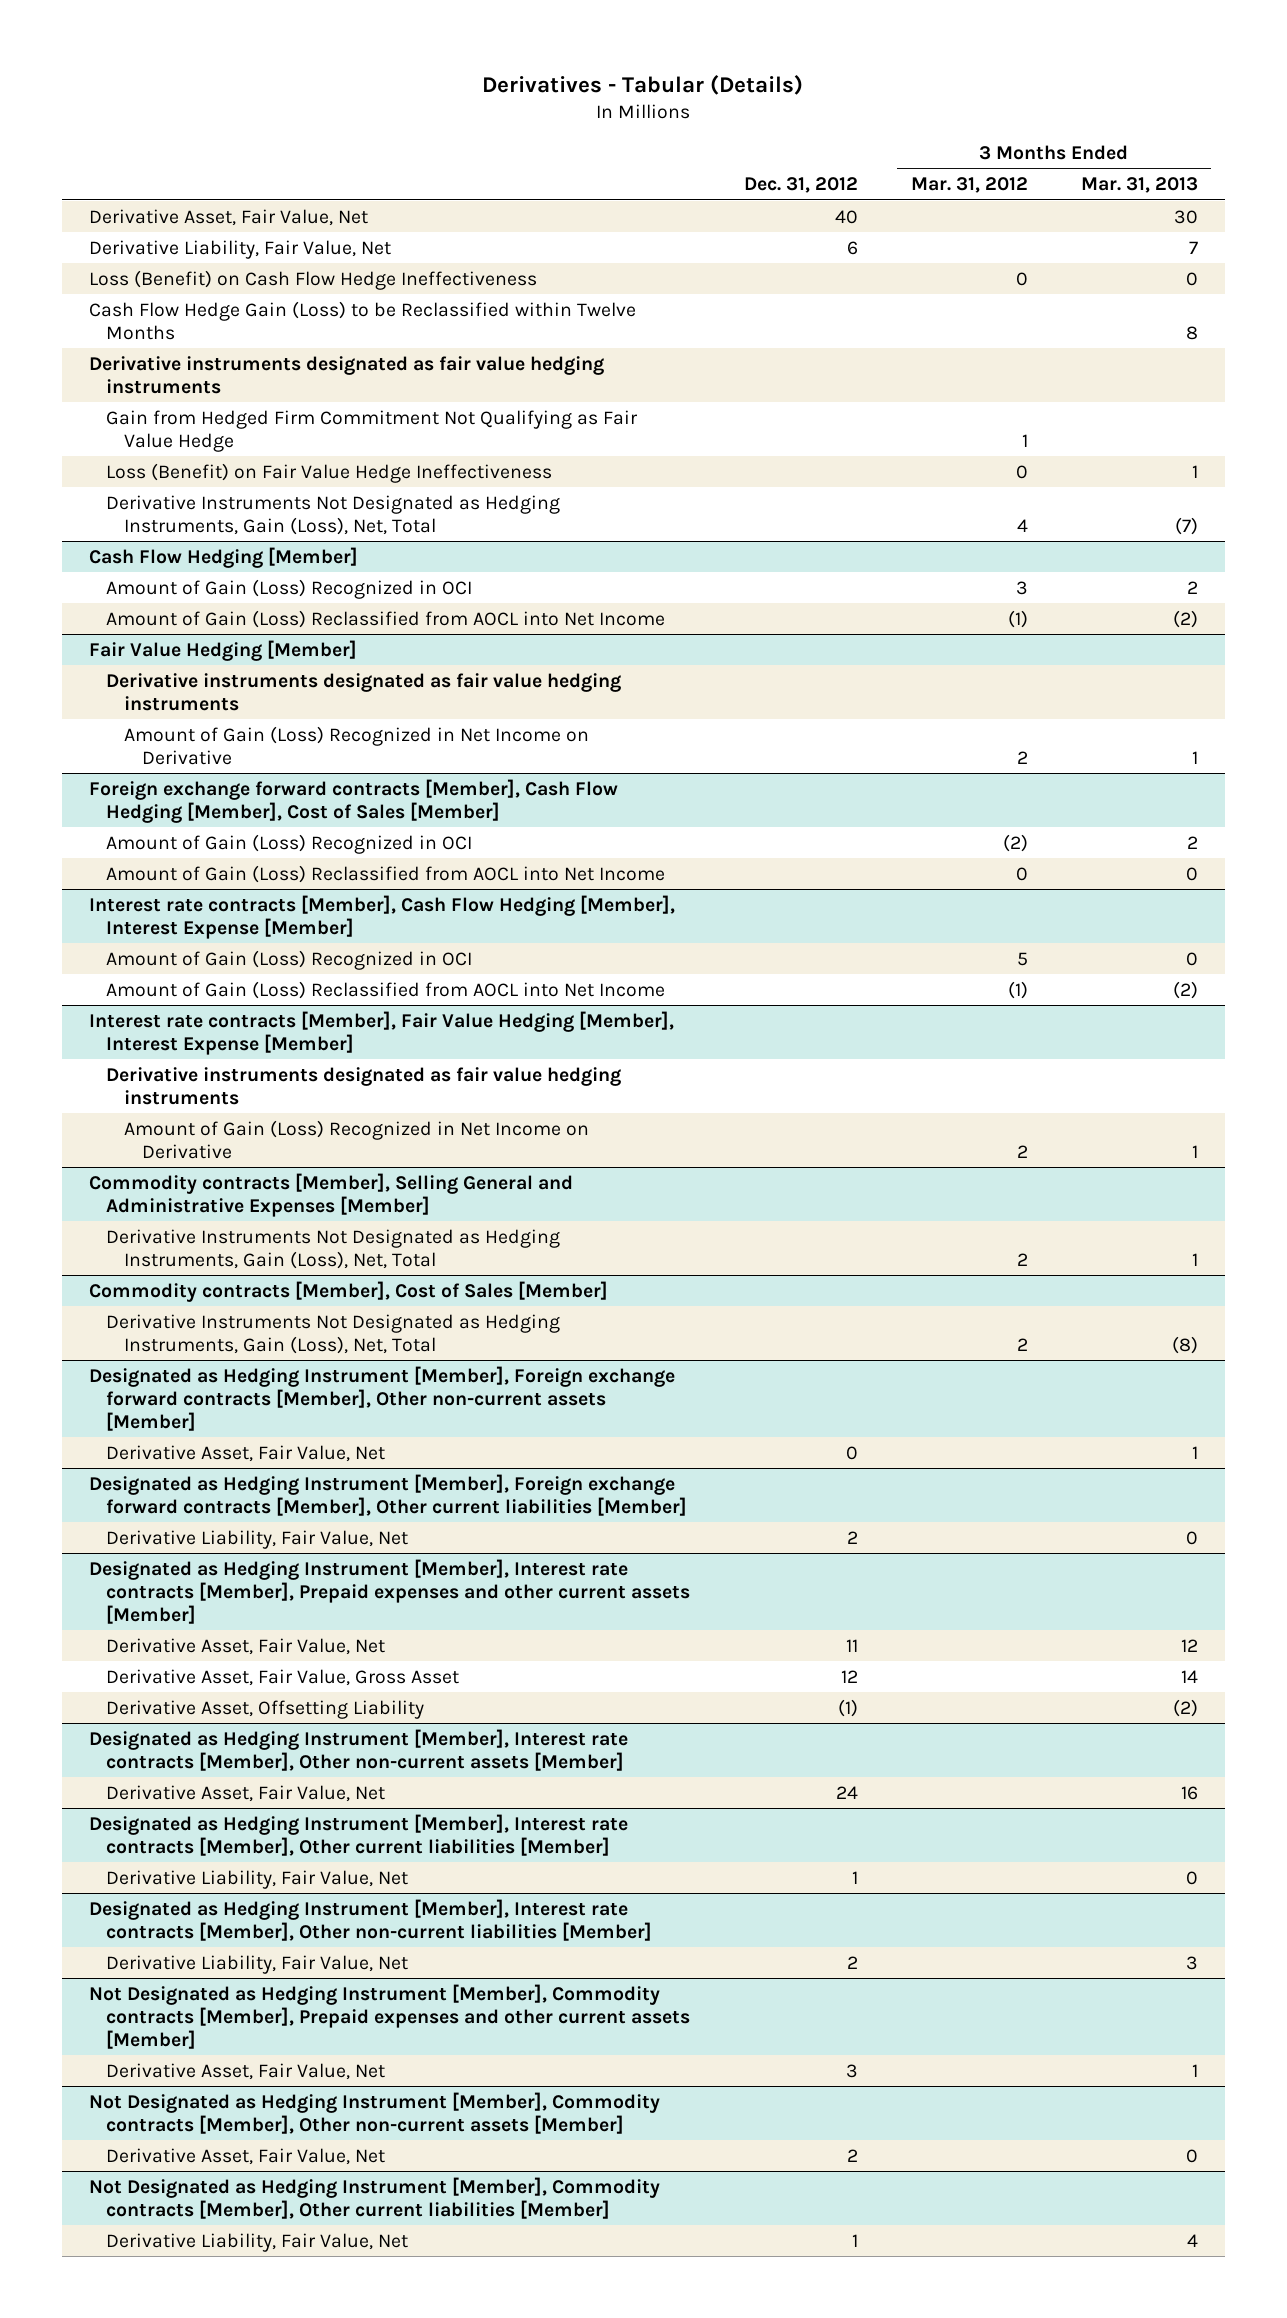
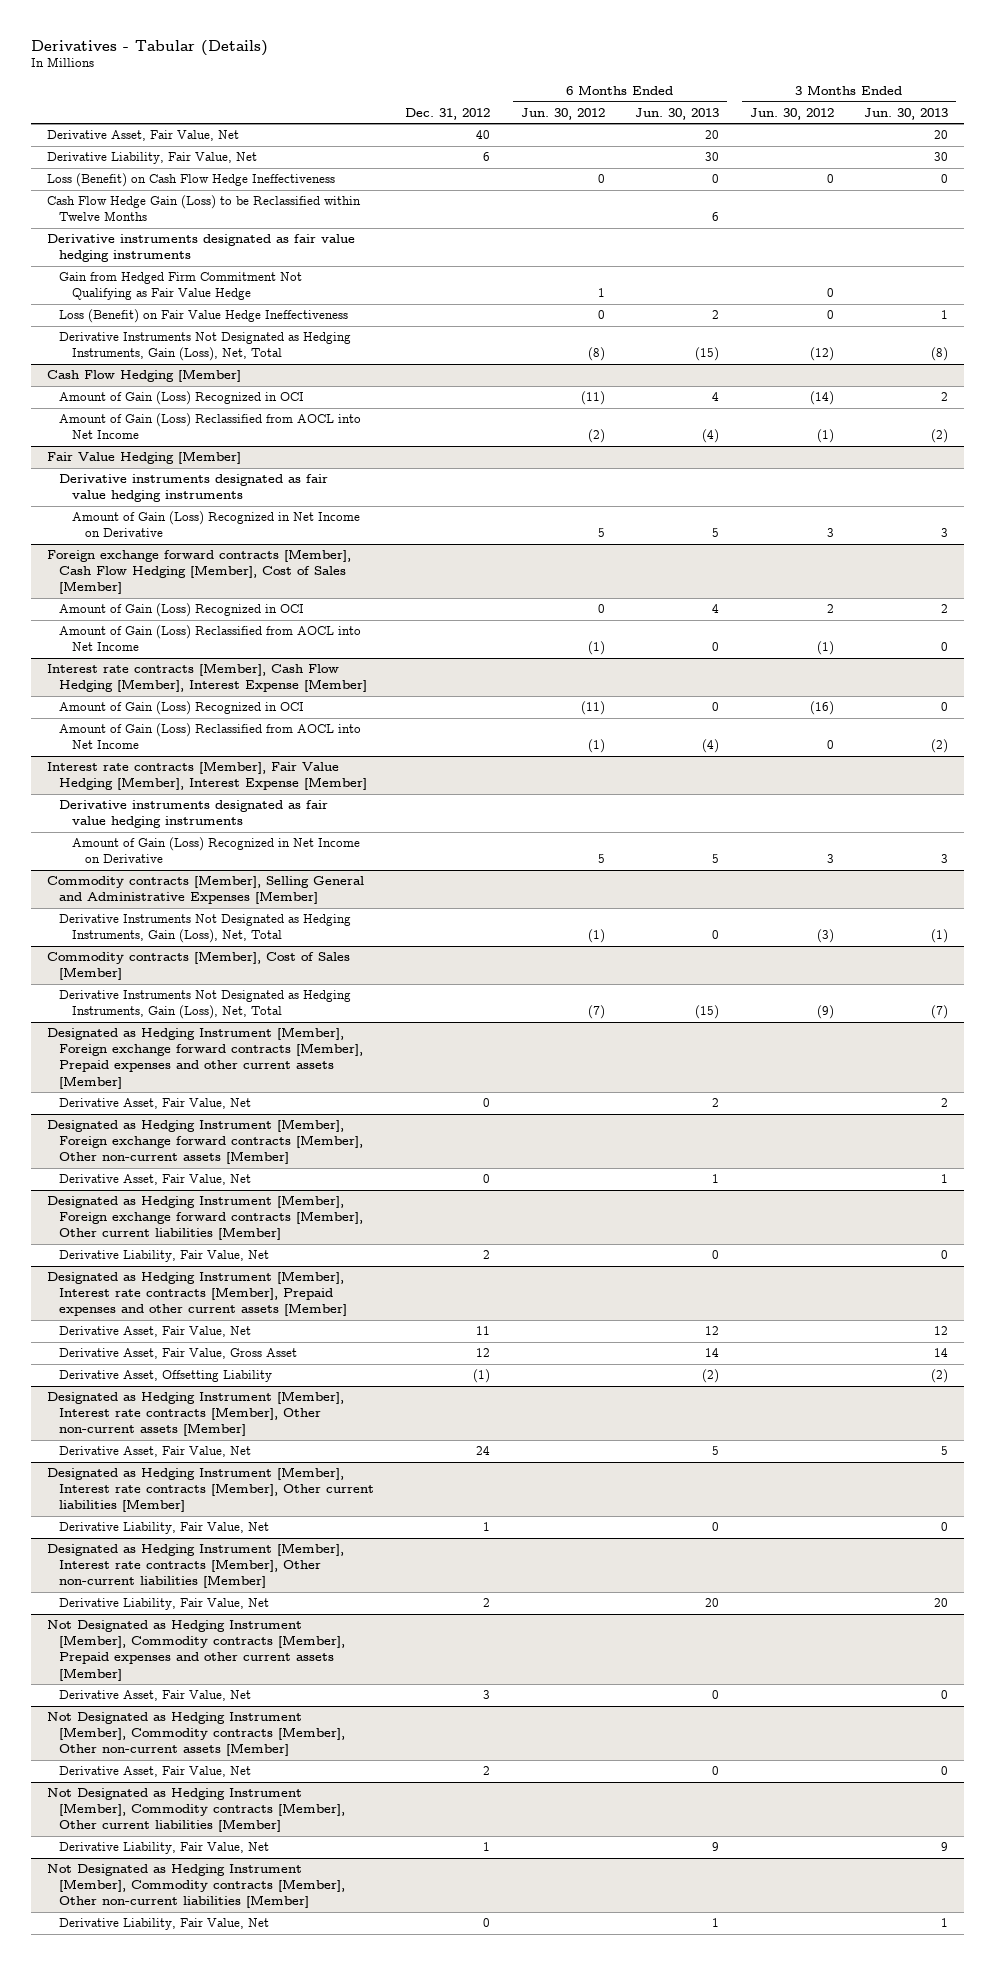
- | Dec. 31, 2012 | 3 Months Ended Mar. 31, 2012 | 3 Months Ended Mar. 31, 2013
+ | Dec. 31, 2012 | 6 Months Ended Jun. 30, 2012 | 6 Months Ended Jun. 30, 2013 | 3 Months Ended Jun. 30, 2012 | 3 Months Ended Jun. 30, 2013
+ Designated as Hedging Instrument [Member], Foreign exchange forward contracts [Member], Prepaid expenses and other current assets [Member]
+ Derivative Asset, Fair Value, Net | 0 | | 2 | | 2
+ Not Designated as Hedging Instrument [Member], Commodity contracts [Member], Other non-current liabilities [Member]
+ Derivative Liability, Fair Value, Net | 0 | | 1 | | 1

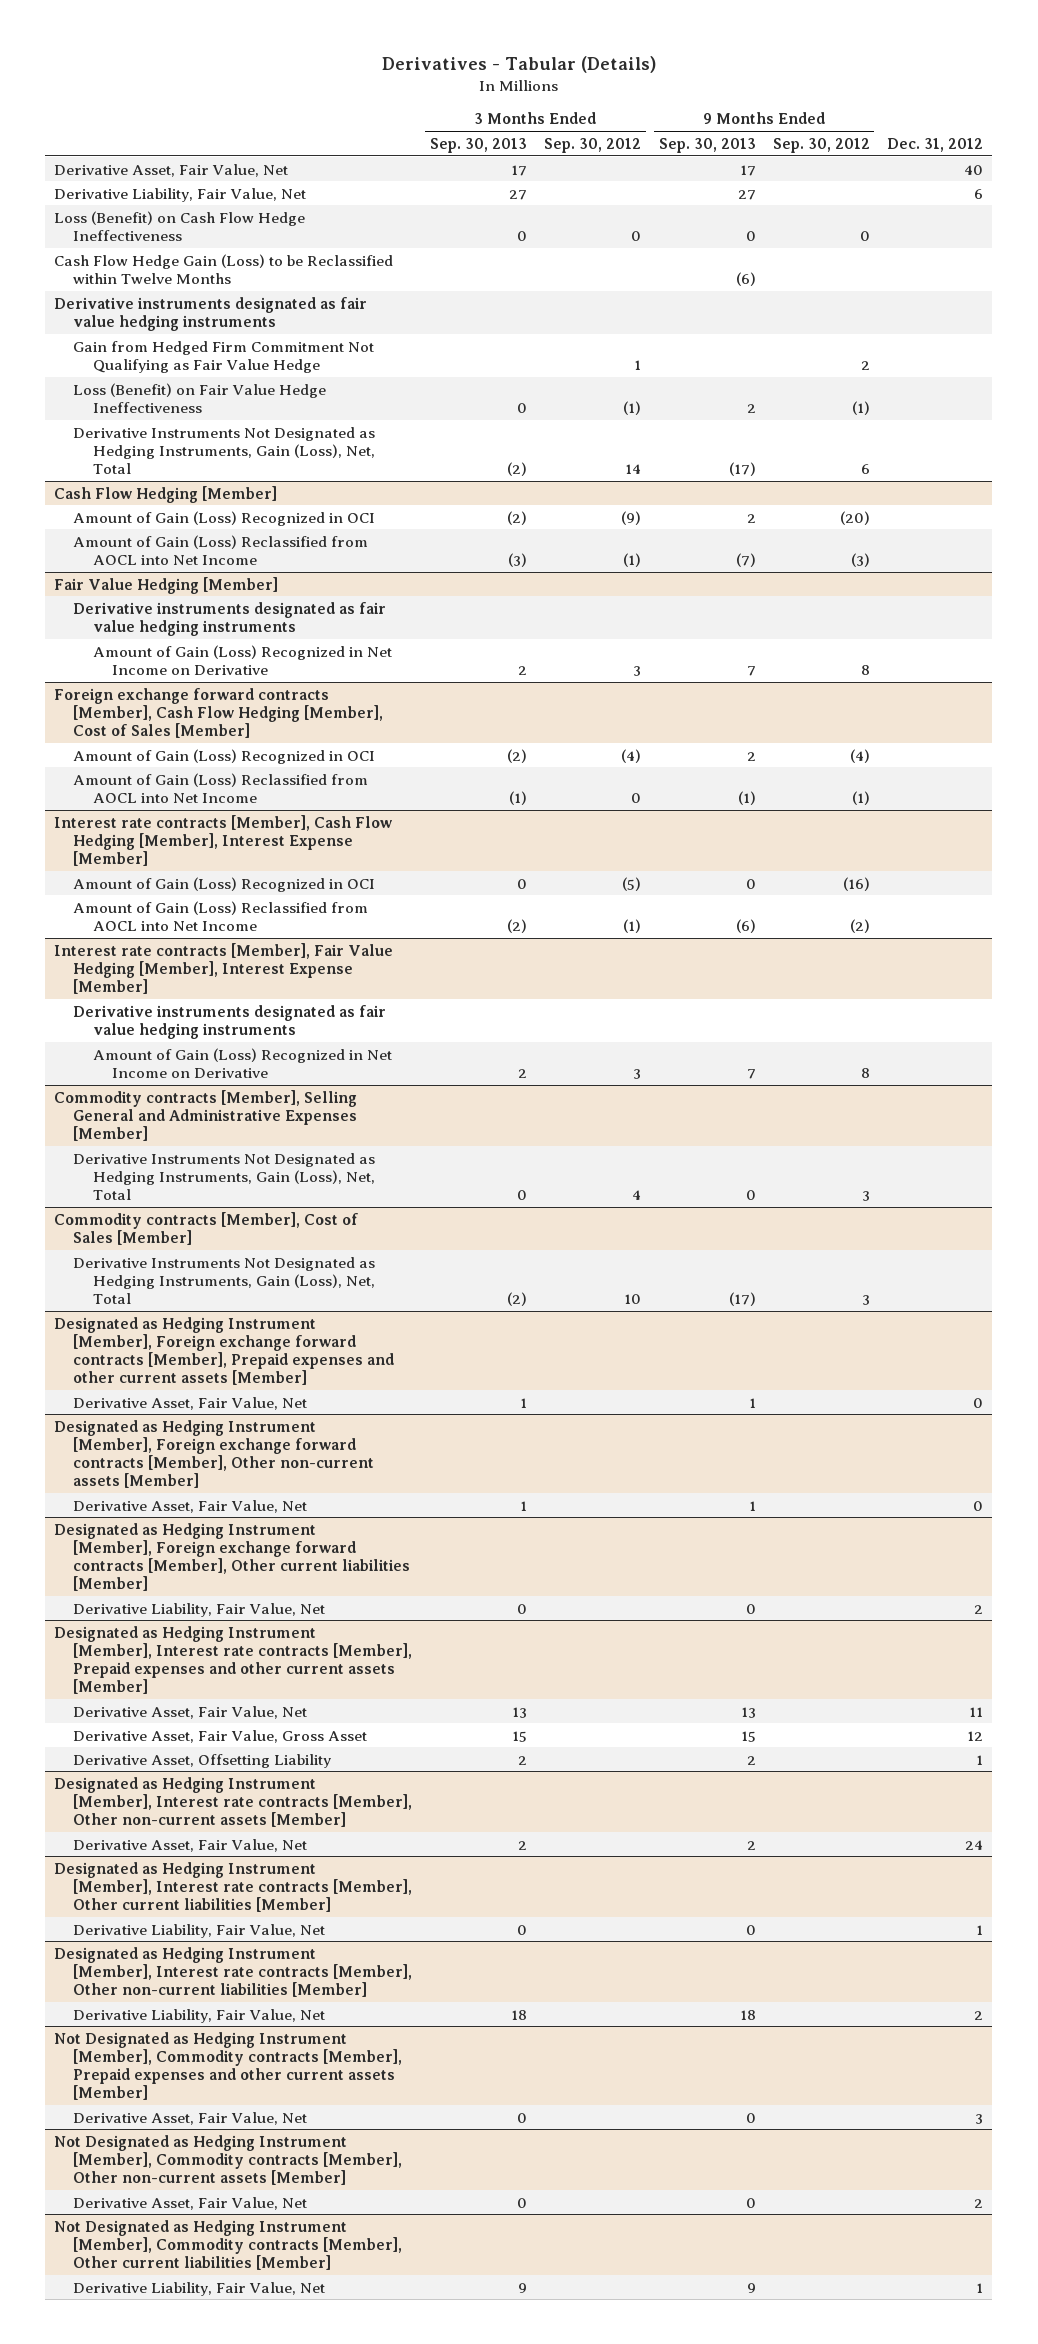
- | Dec. 31, 2012 | 6 Months Ended Jun. 30, 2012 | 6 Months Ended Jun. 30, 2013 | 3 Months Ended Jun. 30, 2012 | 3 Months Ended Jun. 30, 2013
+ | 3 Months Ended Sep. 30, 2013 | 3 Months Ended Sep. 30, 2012 | 9 Months Ended Sep. 30, 2013 | 9 Months Ended Sep. 30, 2012 | Dec. 31, 2012
@ Designated as Hedging Instrument [Member], Interest rate contracts [Member], Prepaid expenses and other current assets [Member]
- Derivative Asset, Offsetting Liability | (1) | | (2) | | (2)
+ Derivative Asset, Offsetting Liability | 2 | | 2 | | 1
- Not Designated as Hedging Instrument [Member], Commodity contracts [Member], Other non-current liabilities [Member]
- Derivative Liability, Fair Value, Net | 0 | | 1 | | 1

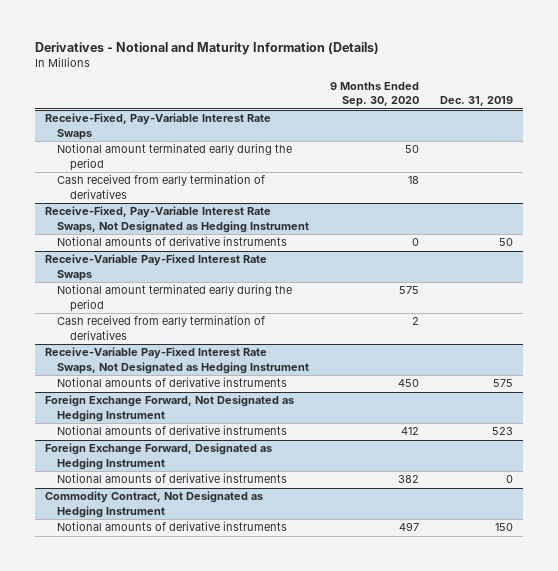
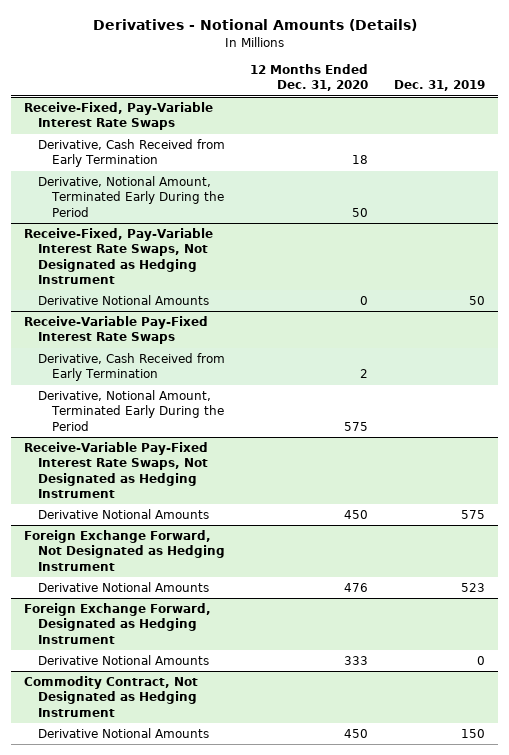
- Derivatives - Notional and Maturity Information (Details)
+ Derivatives - Notional Amounts (Details)
- | 9 Months Ended Sep. 30, 2020 | Dec. 31, 2019
+ | 12 Months Ended Dec. 31, 2020 | Dec. 31, 2019
@ Receive-Fixed, Pay-Variable Interest Rate Swaps
- Notional amount terminated early during the period | 50 |
- Cash received from early termination of derivatives | 18 |
+ Derivative, Cash Received from Early Termination | 18 |
+ Derivative, Notional Amount, Terminated Early During the Period | 50 |
@ Receive-Fixed, Pay-Variable Interest Rate Swaps, Not Designated as Hedging Instrument
- Notional amounts of derivative instruments | 0 | 50
+ Derivative Notional Amounts | 0 | 50
@ Receive-Variable Pay-Fixed Interest Rate Swaps
- Notional amount terminated early during the period | 575 |
- Cash received from early termination of derivatives | 2 |
+ Derivative, Cash Received from Early Termination | 2 |
+ Derivative, Notional Amount, Terminated Early During the Period | 575 |
@ Receive-Variable Pay-Fixed Interest Rate Swaps, Not Designated as Hedging Instrument
- Notional amounts of derivative instruments | 450 | 575
+ Derivative Notional Amounts | 450 | 575
@ Foreign Exchange Forward, Not Designated as Hedging Instrument
- Notional amounts of derivative instruments | 412 | 523
+ Derivative Notional Amounts | 476 | 523
@ Foreign Exchange Forward, Designated as Hedging Instrument
- Notional amounts of derivative instruments | 382 | 0
+ Derivative Notional Amounts | 333 | 0
@ Commodity Contract, Not Designated as Hedging Instrument
- Notional amounts of derivative instruments | 497 | 150
+ Derivative Notional Amounts | 450 | 150

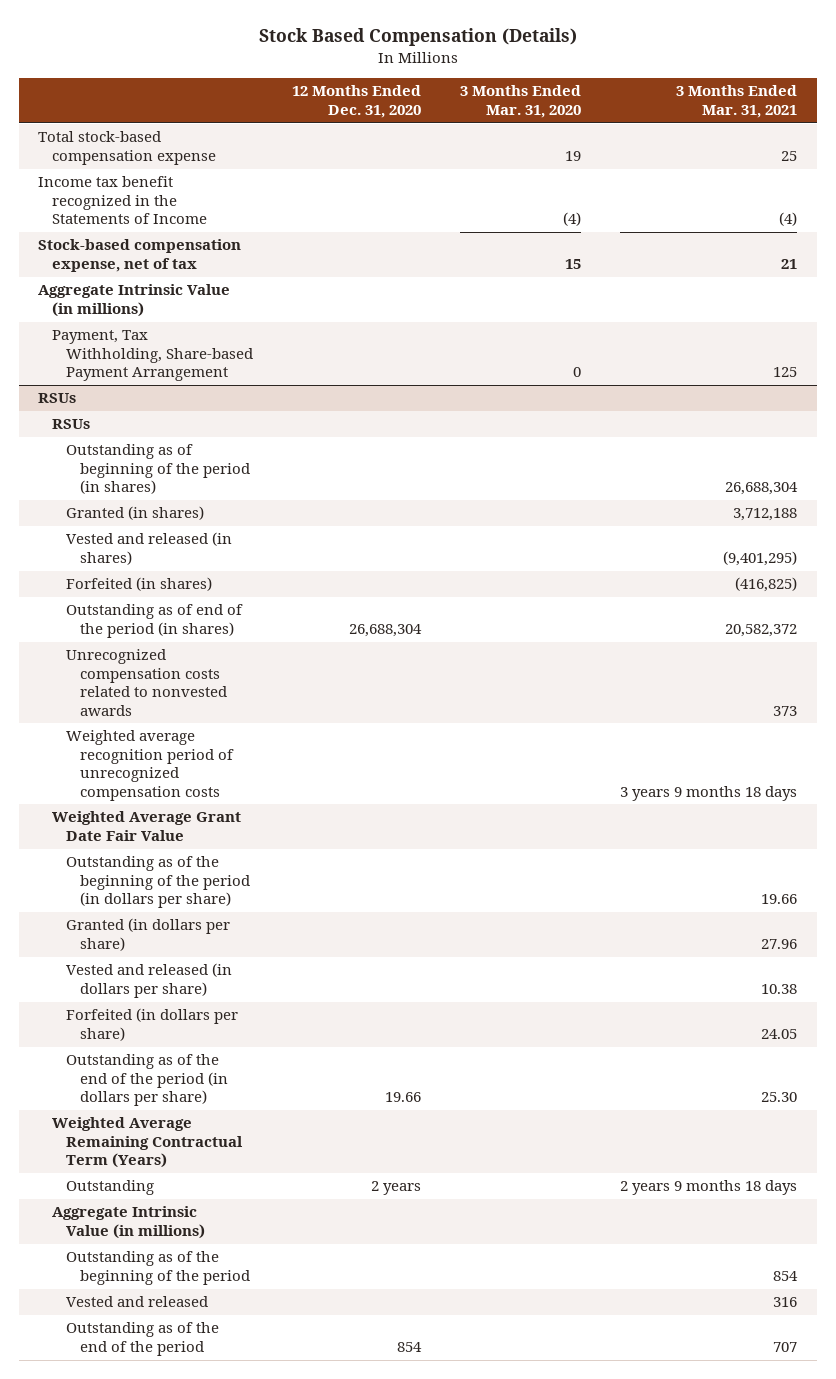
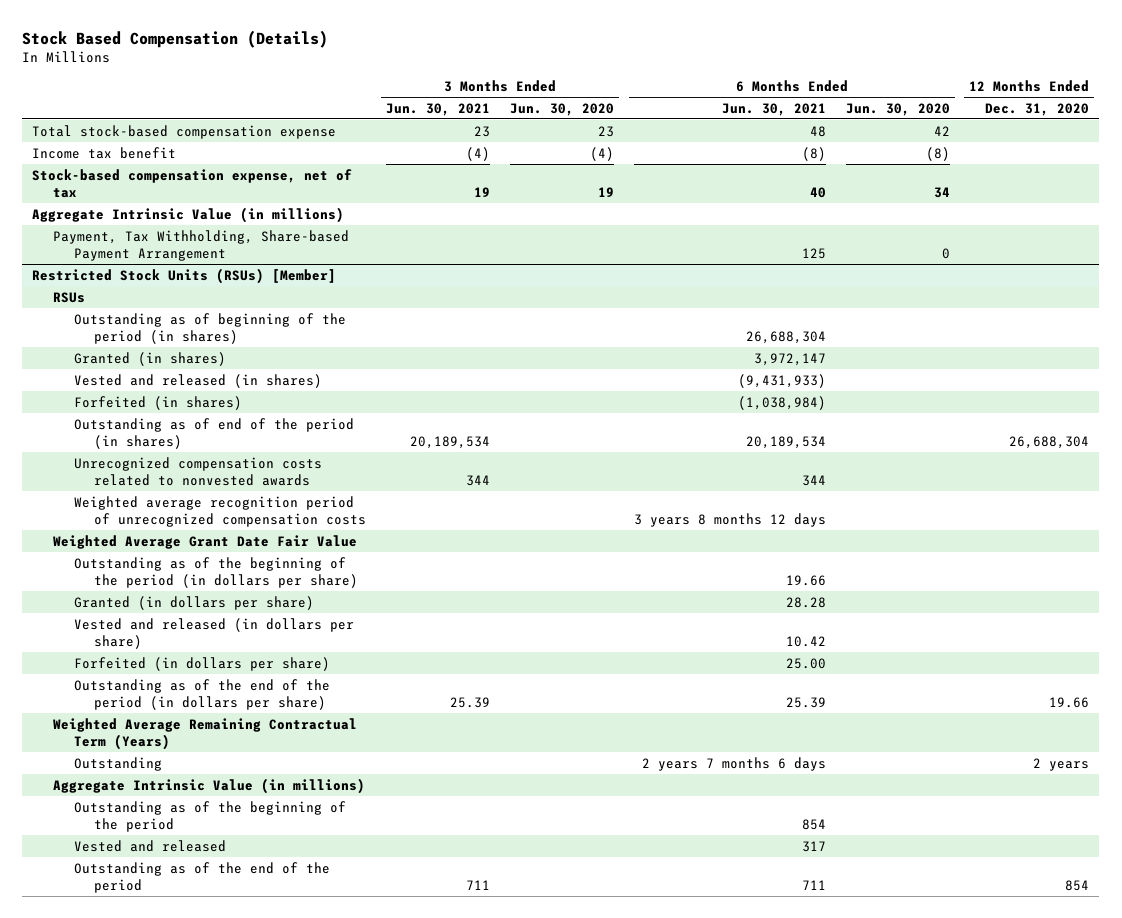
- | 12 Months Ended Dec. 31, 2020 | 3 Months Ended Mar. 31, 2020 | 3 Months Ended Mar. 31, 2021
+ | 3 Months Ended Jun. 30, 2021 | 3 Months Ended Jun. 30, 2020 | 6 Months Ended Jun. 30, 2021 | 6 Months Ended Jun. 30, 2020 | 12 Months Ended Dec. 31, 2020
- Income tax benefit recognized in the Statements of Income | | (4) | (4)
+ Income tax benefit | (4) | (4) | (8) | (8) |
- RSUs
+ Restricted Stock Units (RSUs) [Member]

